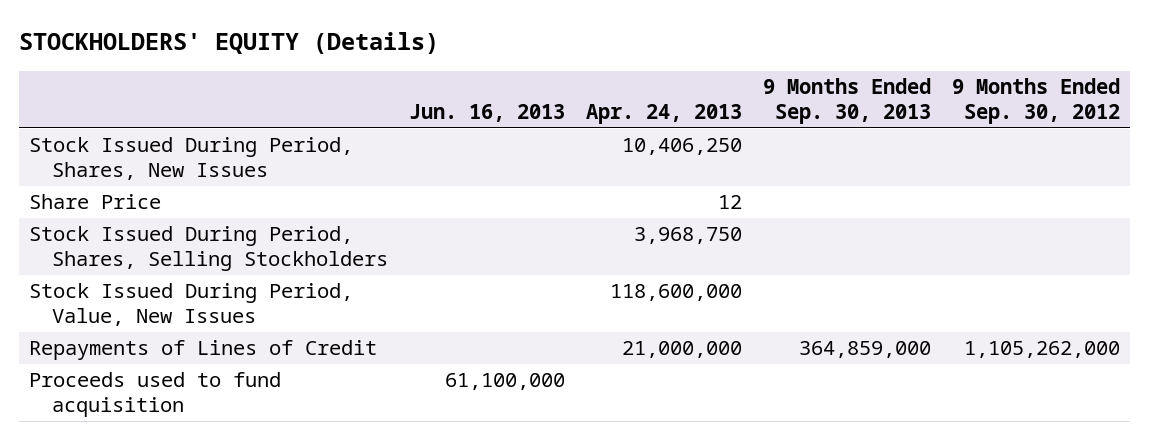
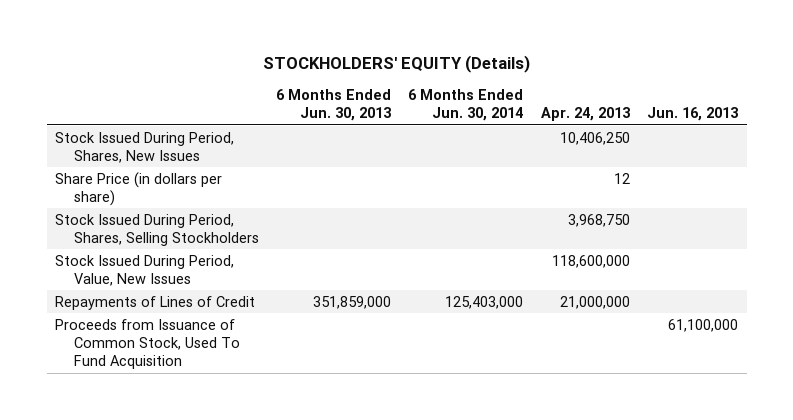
- | Jun. 16, 2013 | Apr. 24, 2013 | 9 Months Ended Sep. 30, 2013 | 9 Months Ended Sep. 30, 2012
+ | 6 Months Ended Jun. 30, 2013 | 6 Months Ended Jun. 30, 2014 | Apr. 24, 2013 | Jun. 16, 2013
- Share Price | | 12 | |
+ Share Price (in dollars per share) | | | 12 |
- Proceeds used to fund acquisition | 61,100,000 | | |
+ Proceeds from Issuance of Common Stock, Used To Fund Acquisition | | | | 61,100,000

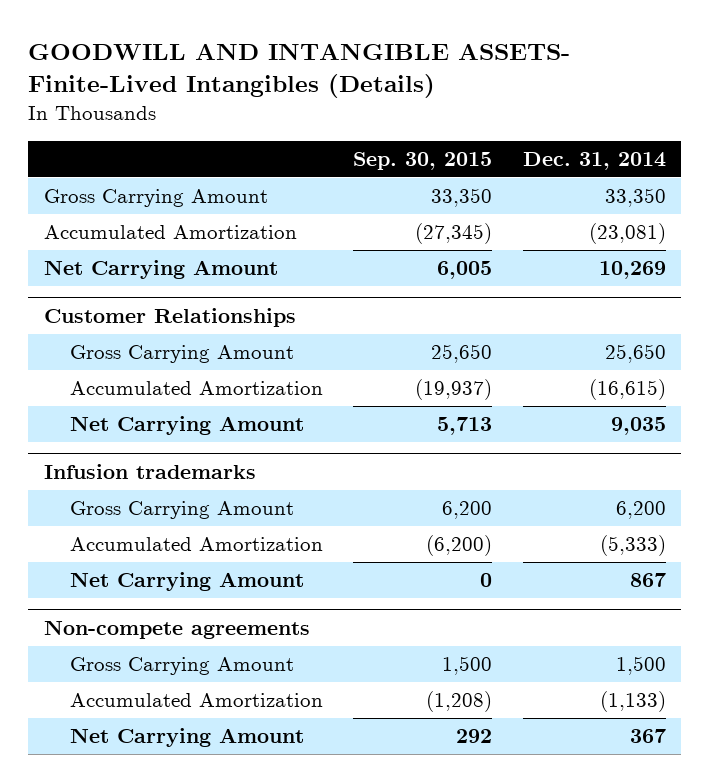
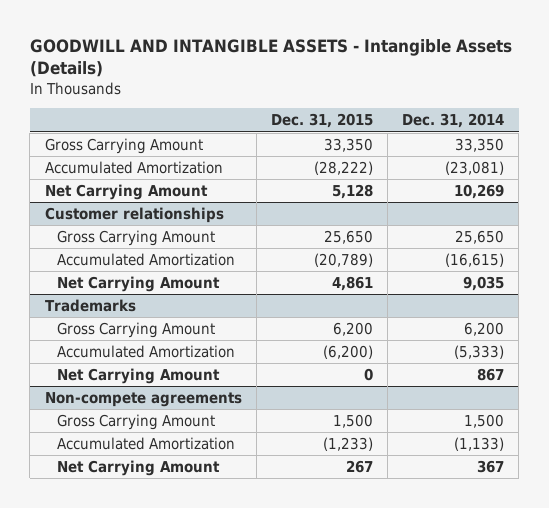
- GOODWILL AND INTANGIBLE ASSETS- Finite-Lived Intangibles (Details)
+ GOODWILL AND INTANGIBLE ASSETS - Intangible Assets (Details)
- | Sep. 30, 2015 | Dec. 31, 2014
+ | Dec. 31, 2015 | Dec. 31, 2014
- Customer Relationships
+ Customer relationships
- Infusion trademarks
+ Trademarks

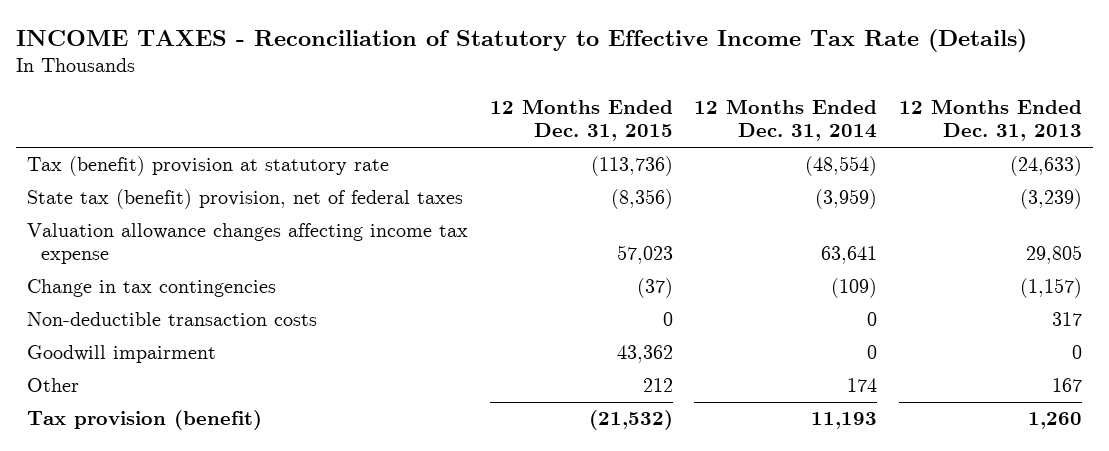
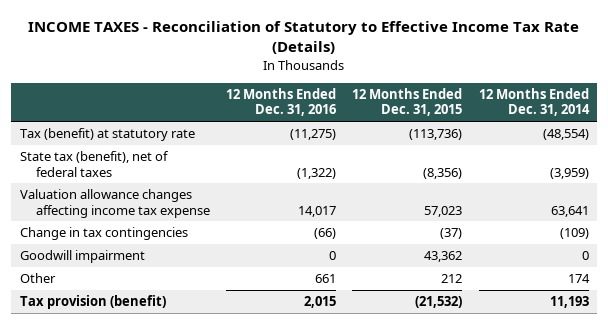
- | 12 Months Ended Dec. 31, 2015 | 12 Months Ended Dec. 31, 2014 | 12 Months Ended Dec. 31, 2013
+ | 12 Months Ended Dec. 31, 2016 | 12 Months Ended Dec. 31, 2015 | 12 Months Ended Dec. 31, 2014
- Tax (benefit) provision at statutory rate | (113,736) | (48,554) | (24,633)
- State tax (benefit) provision, net of federal taxes | (8,356) | (3,959) | (3,239)
+ Tax (benefit) at statutory rate | (11,275) | (113,736) | (48,554)
+ State tax (benefit), net of federal taxes | (1,322) | (8,356) | (3,959)
- Non-deductible transaction costs | 0 | 0 | 317

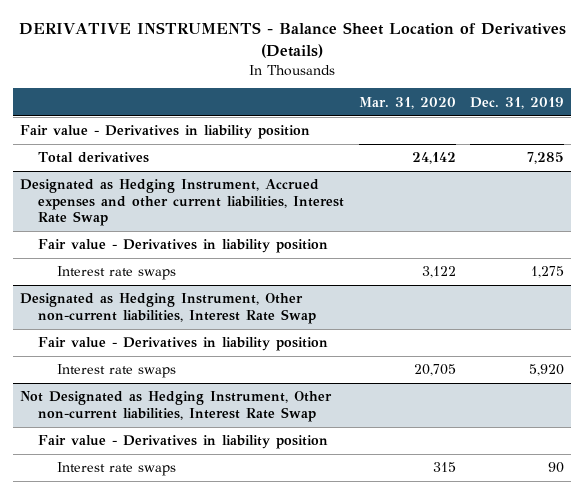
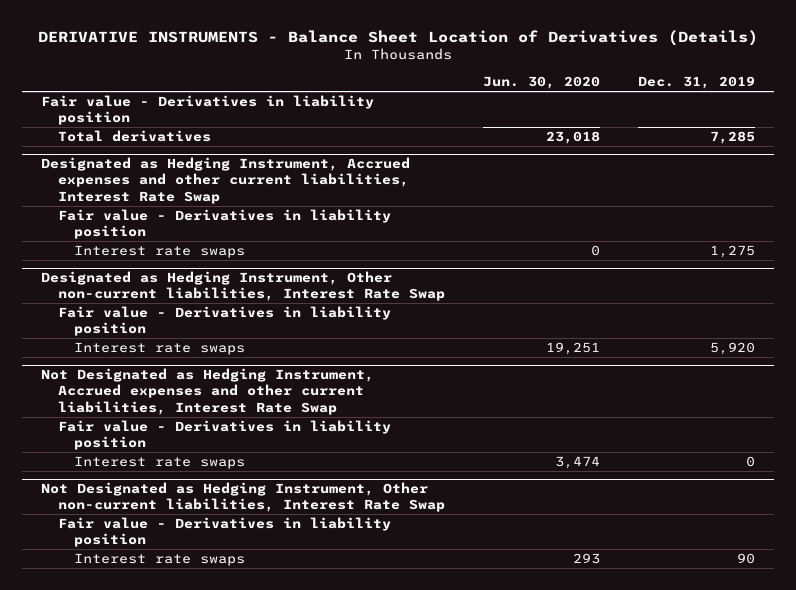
- | Mar. 31, 2020 | Dec. 31, 2019
+ | Jun. 30, 2020 | Dec. 31, 2019
+ Not Designated as Hedging Instrument, Accrued expenses and other current liabilities, Interest Rate Swap
+ Fair value - Derivatives in liability position
+ Interest rate swaps | 3,474 | 0

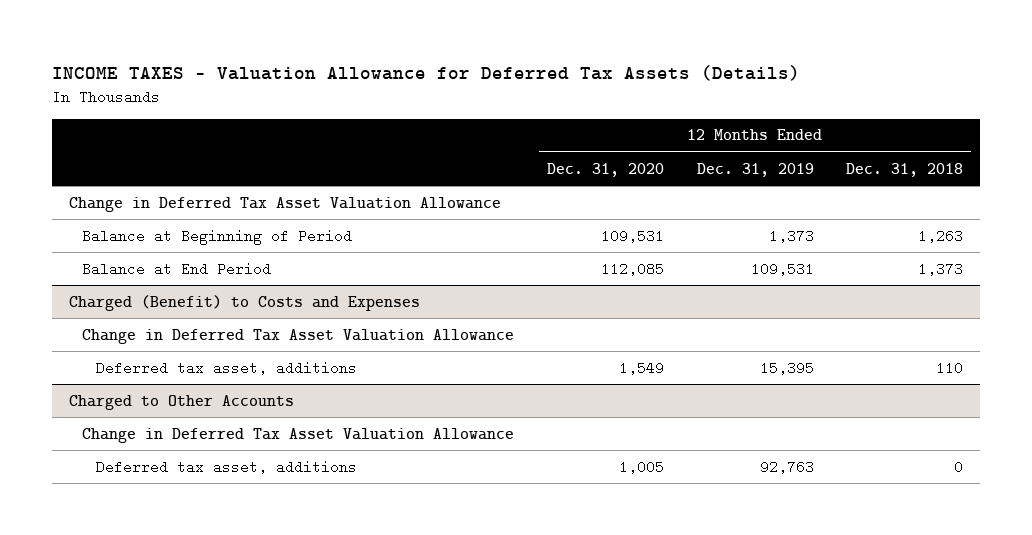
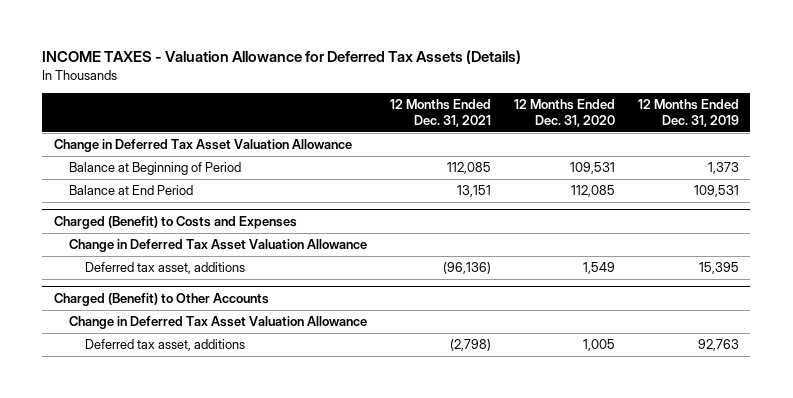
- | 12 Months Ended Dec. 31, 2020 | 12 Months Ended Dec. 31, 2019 | 12 Months Ended Dec. 31, 2018
+ | 12 Months Ended Dec. 31, 2021 | 12 Months Ended Dec. 31, 2020 | 12 Months Ended Dec. 31, 2019
- Charged to Other Accounts
+ Charged (Benefit) to Other Accounts

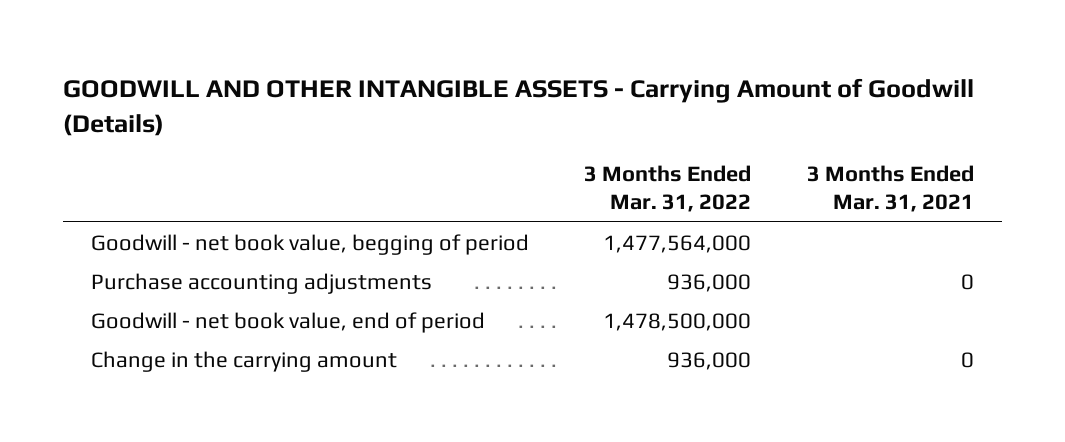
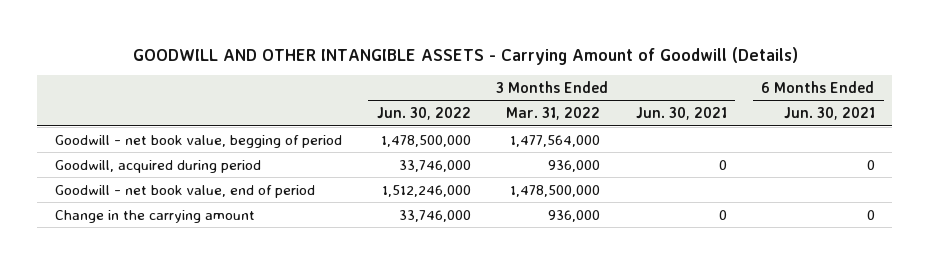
- | 3 Months Ended Mar. 31, 2022 | 3 Months Ended Mar. 31, 2021
+ | 3 Months Ended Jun. 30, 2022 | 3 Months Ended Mar. 31, 2022 | 3 Months Ended Jun. 30, 2021 | 6 Months Ended Jun. 30, 2021
- Purchase accounting adjustments | 936,000 | 0
+ Goodwill, acquired during period | 33,746,000 | 936,000 | 0 | 0

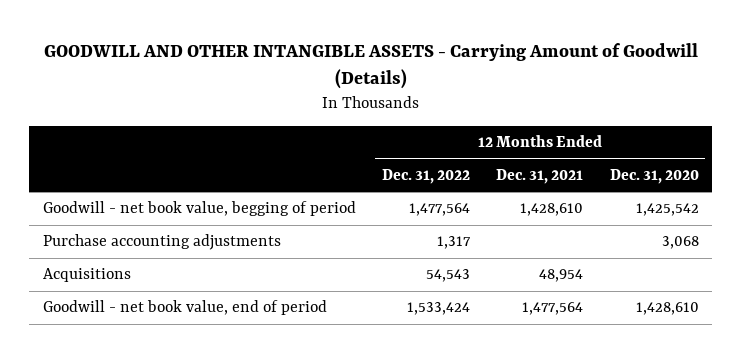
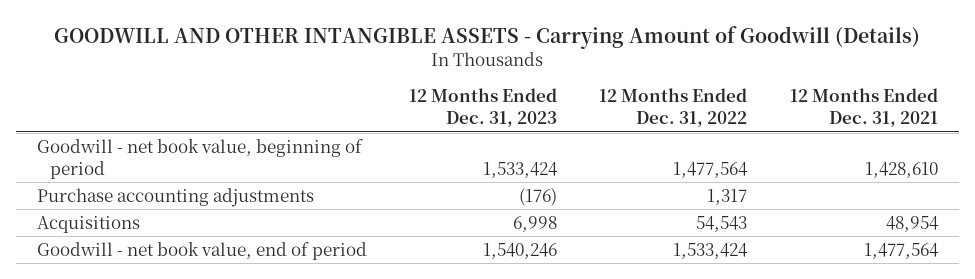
- | 12 Months Ended Dec. 31, 2022 | 12 Months Ended Dec. 31, 2021 | 12 Months Ended Dec. 31, 2020
+ | 12 Months Ended Dec. 31, 2023 | 12 Months Ended Dec. 31, 2022 | 12 Months Ended Dec. 31, 2021
- Goodwill - net book value, begging of period | 1,477,564 | 1,428,610 | 1,425,542
+ Goodwill - net book value, beginning of period | 1,533,424 | 1,477,564 | 1,428,610

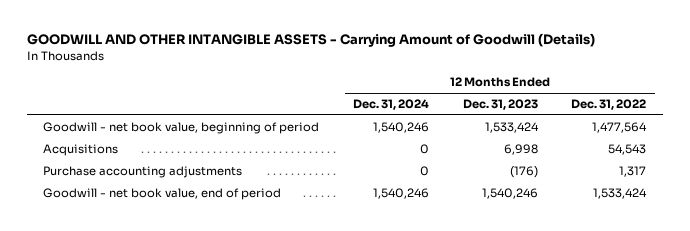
- | 12 Months Ended Dec. 31, 2023 | 12 Months Ended Dec. 31, 2022 | 12 Months Ended Dec. 31, 2021
+ | 12 Months Ended Dec. 31, 2024 | 12 Months Ended Dec. 31, 2023 | 12 Months Ended Dec. 31, 2022
moved down: Purchase accounting adjustments | 0 | (176) | 1,317

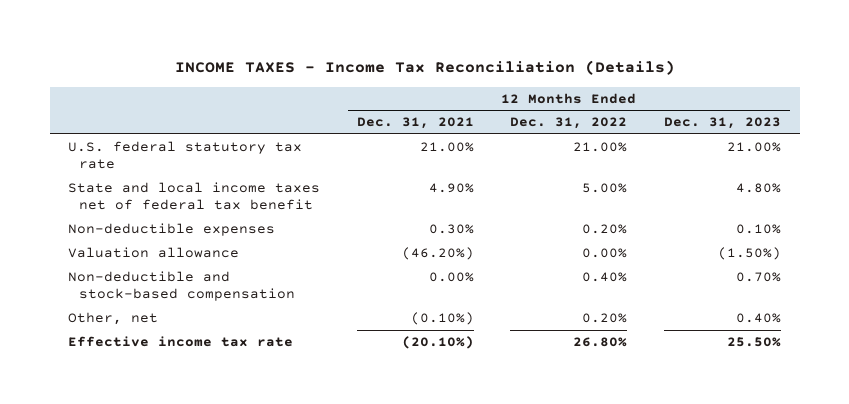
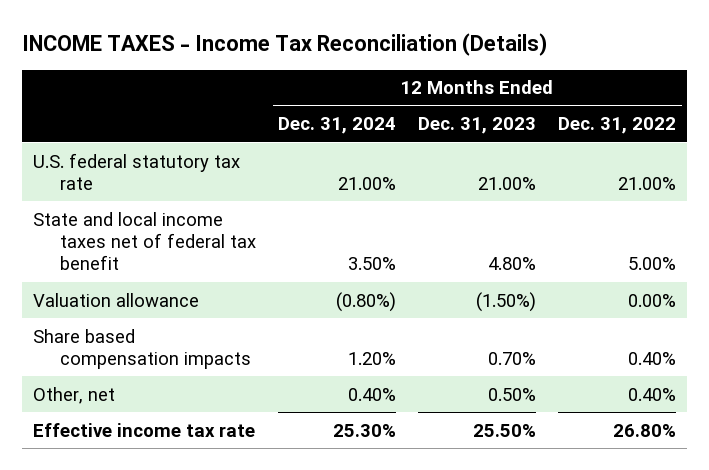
- | 12 Months Ended Dec. 31, 2021 | 12 Months Ended Dec. 31, 2022 | 12 Months Ended Dec. 31, 2023
+ | 12 Months Ended Dec. 31, 2024 | 12 Months Ended Dec. 31, 2023 | 12 Months Ended Dec. 31, 2022
- Non-deductible expenses | 0.30% | 0.20% | 0.10%
- Non-deductible and stock-based compensation | 0.00% | 0.40% | 0.70%
- Other, net | (0.10%) | 0.20% | 0.40%
+ Share based compensation impacts | 1.20% | 0.70% | 0.40%
+ Other, net | 0.40% | 0.50% | 0.40%

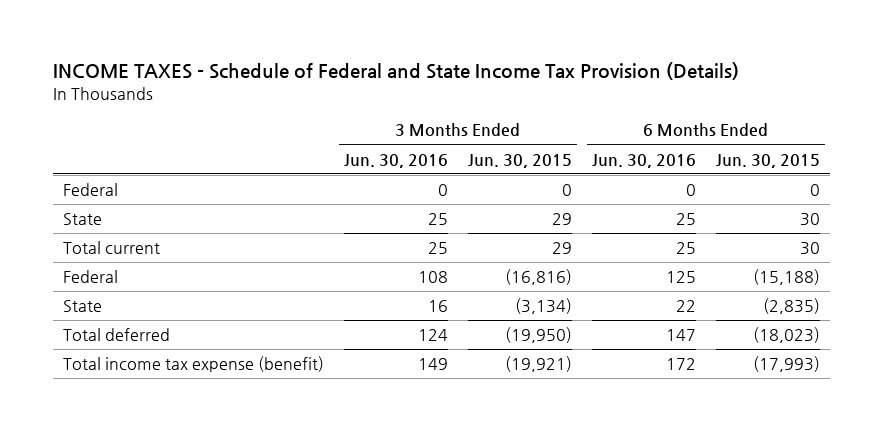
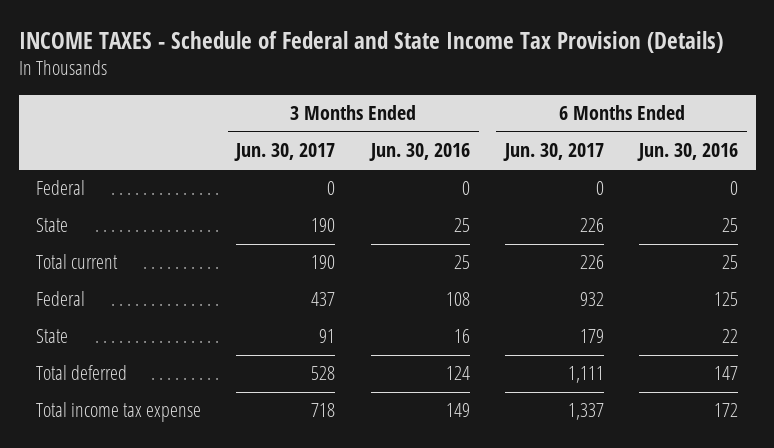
- | 3 Months Ended Jun. 30, 2016 | 3 Months Ended Jun. 30, 2015 | 6 Months Ended Jun. 30, 2016 | 6 Months Ended Jun. 30, 2015
+ | 3 Months Ended Jun. 30, 2017 | 3 Months Ended Jun. 30, 2016 | 6 Months Ended Jun. 30, 2017 | 6 Months Ended Jun. 30, 2016
- Total income tax expense (benefit) | 149 | (19,921) | 172 | (17,993)
+ Total income tax expense | 718 | 149 | 1,337 | 172

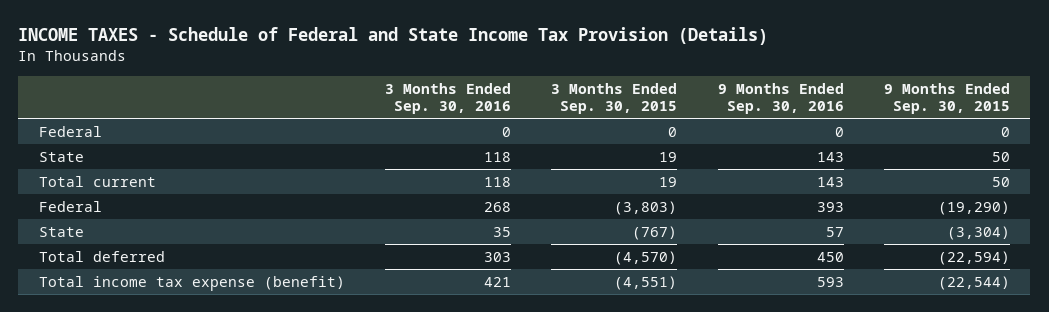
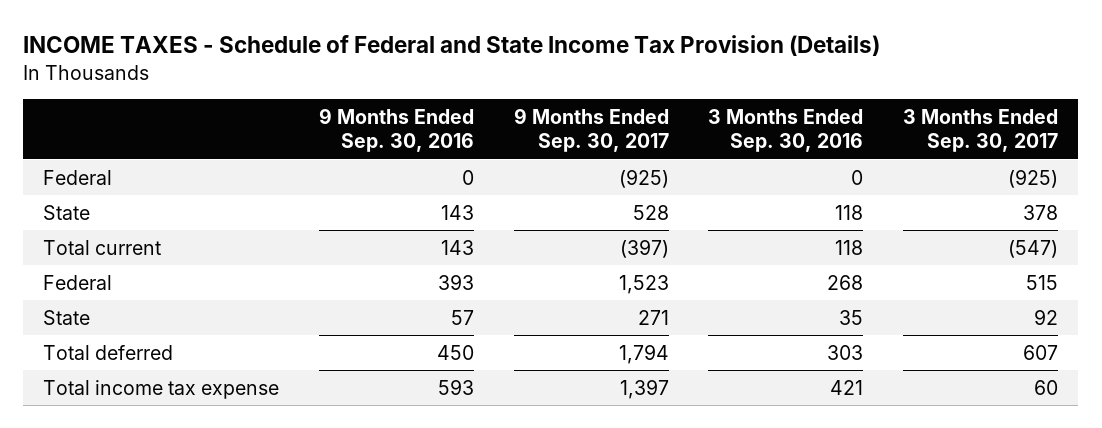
- | 3 Months Ended Sep. 30, 2016 | 3 Months Ended Sep. 30, 2015 | 9 Months Ended Sep. 30, 2016 | 9 Months Ended Sep. 30, 2015
+ | 9 Months Ended Sep. 30, 2016 | 9 Months Ended Sep. 30, 2017 | 3 Months Ended Sep. 30, 2016 | 3 Months Ended Sep. 30, 2017
- Total income tax expense (benefit) | 421 | (4,551) | 593 | (22,544)
+ Total income tax expense | 593 | 1,397 | 421 | 60

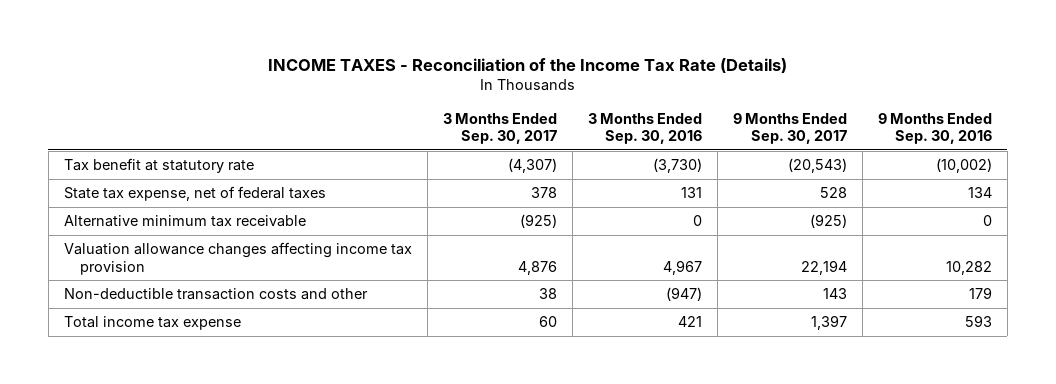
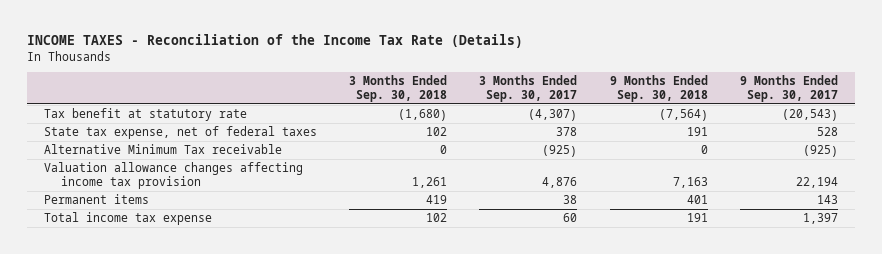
- | 3 Months Ended Sep. 30, 2017 | 3 Months Ended Sep. 30, 2016 | 9 Months Ended Sep. 30, 2017 | 9 Months Ended Sep. 30, 2016
+ | 3 Months Ended Sep. 30, 2018 | 3 Months Ended Sep. 30, 2017 | 9 Months Ended Sep. 30, 2018 | 9 Months Ended Sep. 30, 2017
- Alternative minimum tax receivable | (925) | 0 | (925) | 0
+ Alternative Minimum Tax receivable | 0 | (925) | 0 | (925)
- Non-deductible transaction costs and other | 38 | (947) | 143 | 179
+ Permanent items | 419 | 38 | 401 | 143

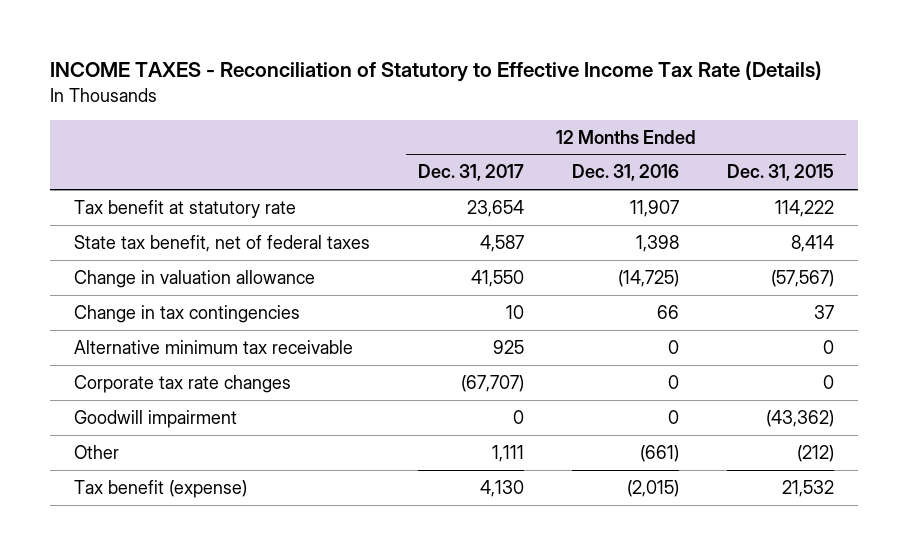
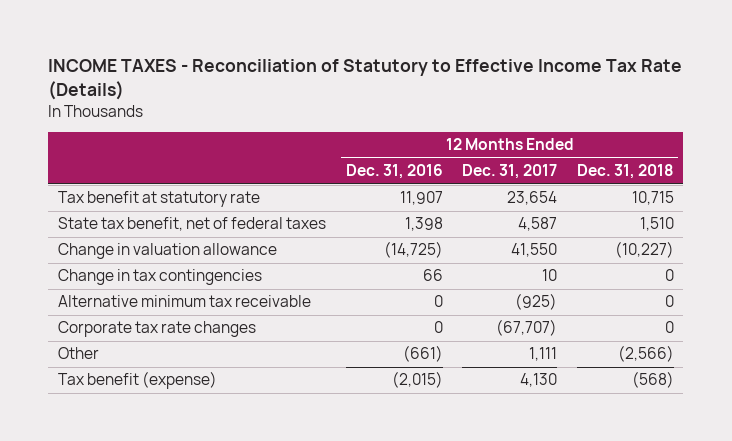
- | 12 Months Ended Dec. 31, 2017 | 12 Months Ended Dec. 31, 2016 | 12 Months Ended Dec. 31, 2015
+ | 12 Months Ended Dec. 31, 2016 | 12 Months Ended Dec. 31, 2017 | 12 Months Ended Dec. 31, 2018
- Alternative minimum tax receivable | 925 | 0 | 0
+ Alternative minimum tax receivable | 0 | (925) | 0
- Goodwill impairment | 0 | 0 | (43,362)

